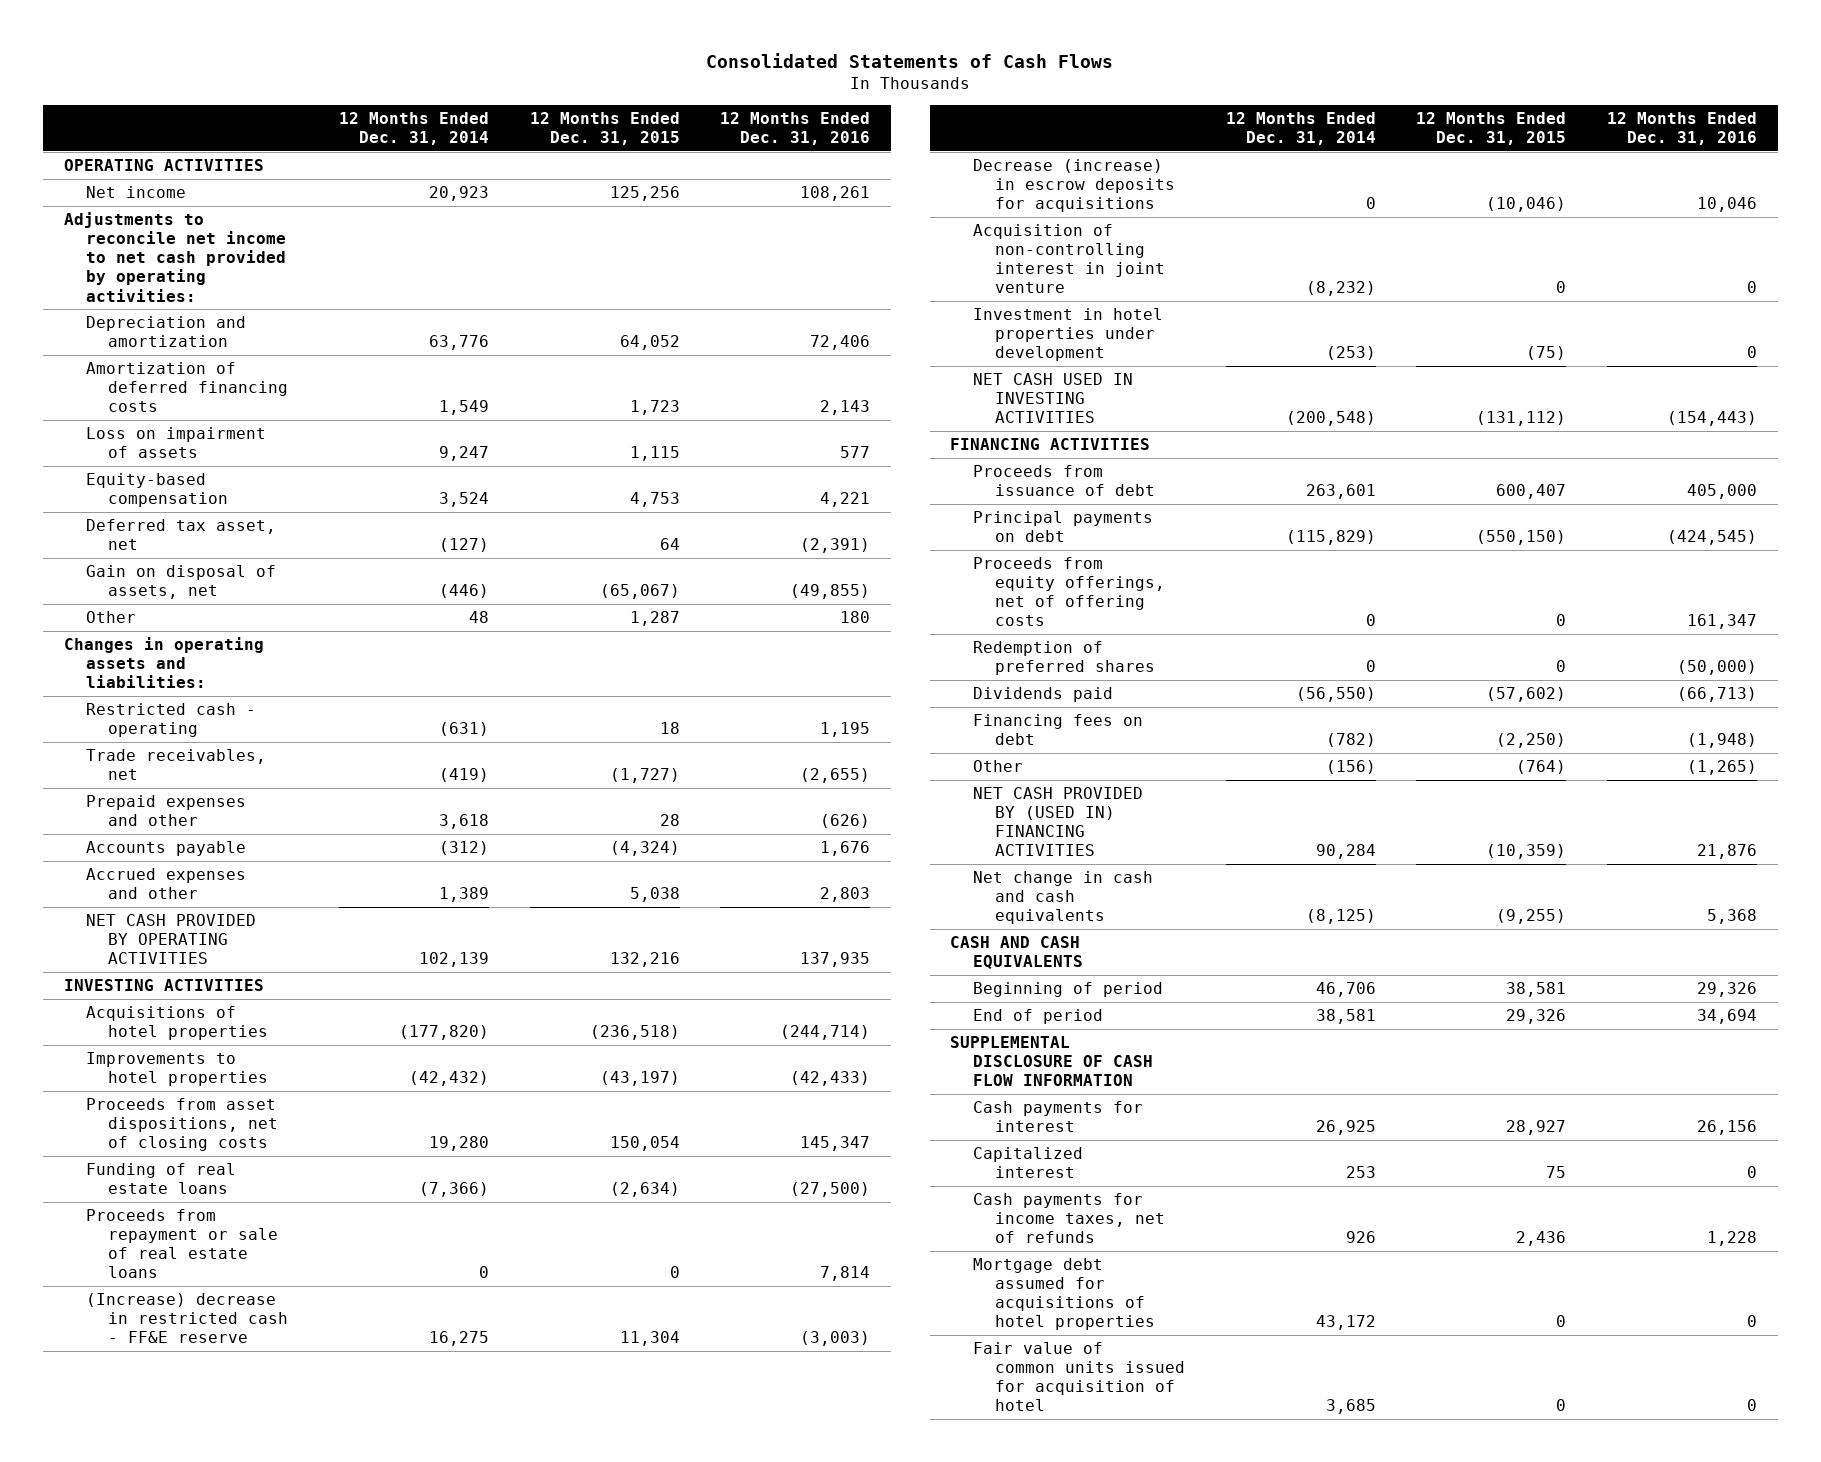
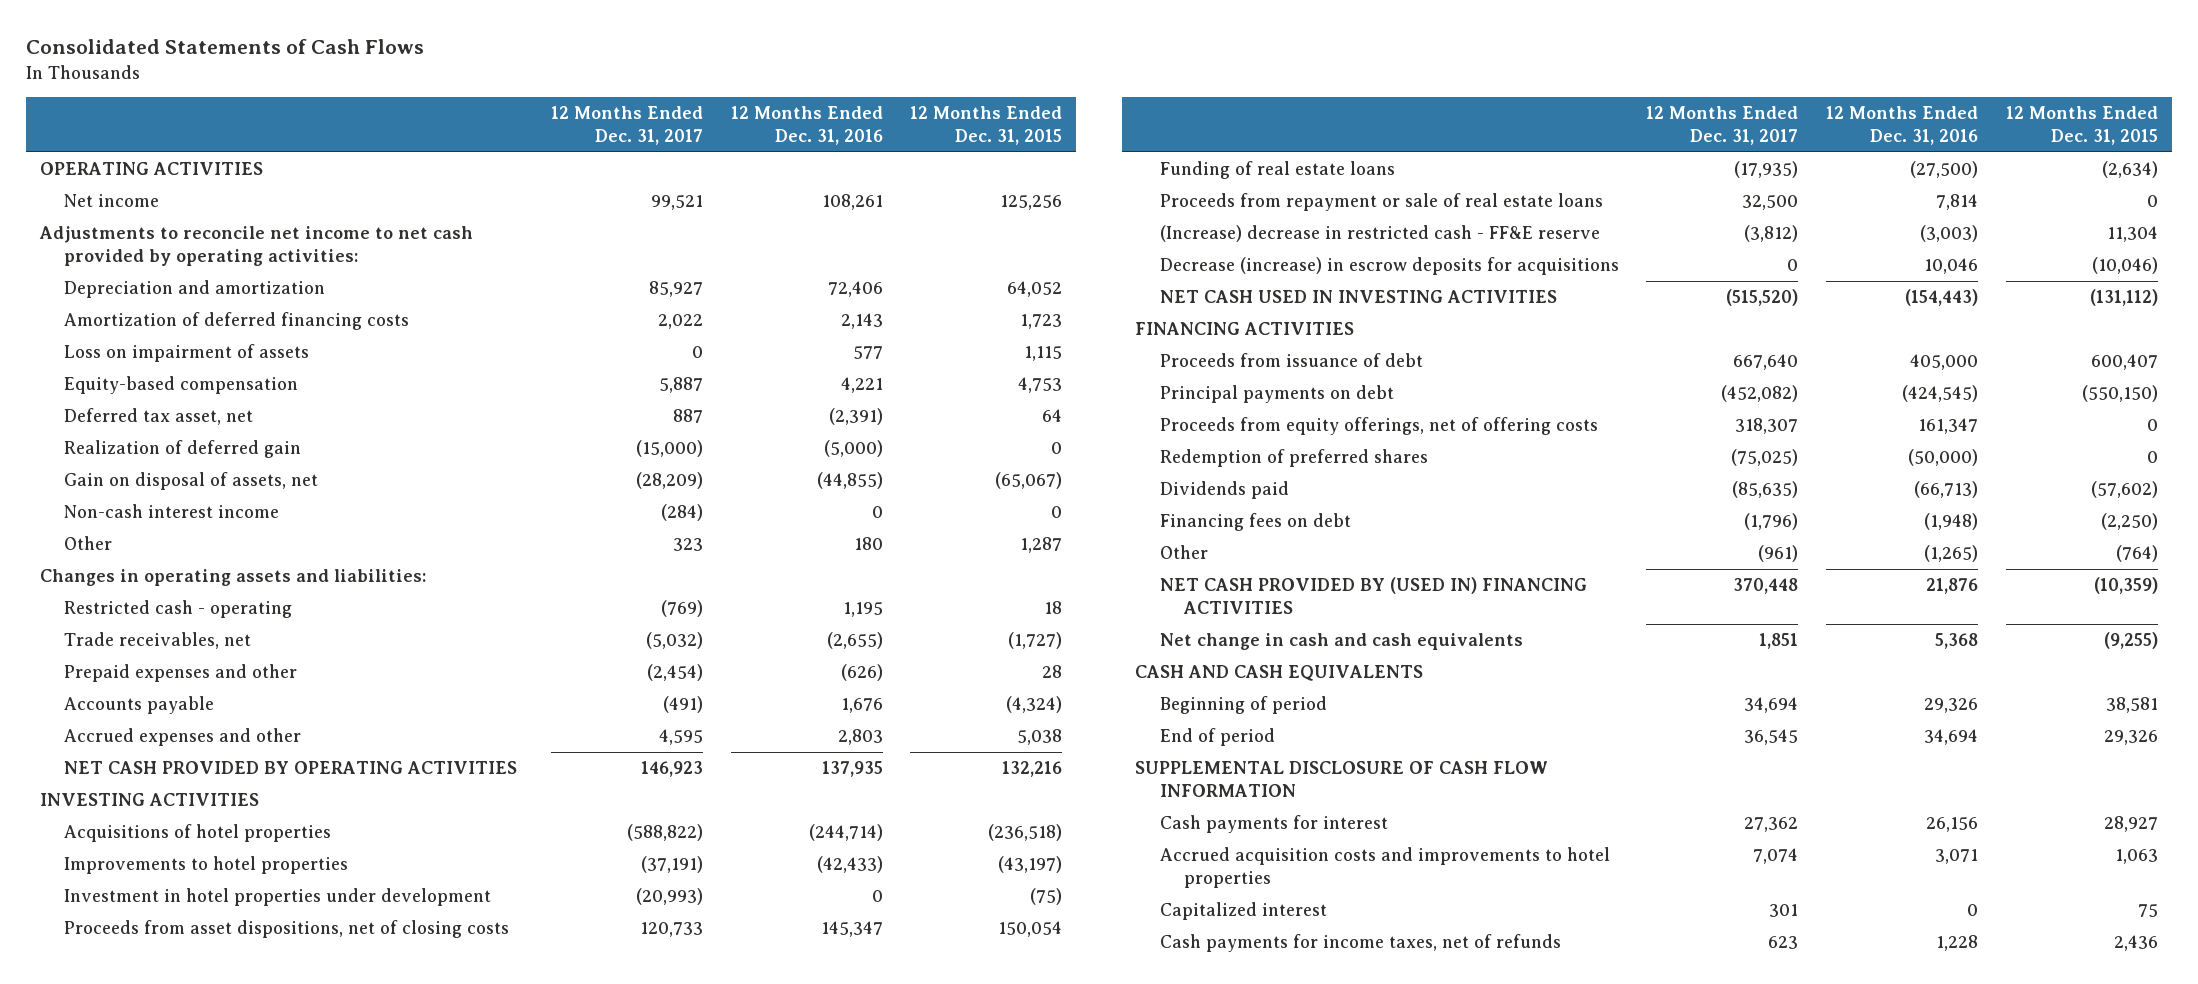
- | 12 Months Ended Dec. 31, 2014 | 12 Months Ended Dec. 31, 2015 | 12 Months Ended Dec. 31, 2016
+ | 12 Months Ended Dec. 31, 2017 | 12 Months Ended Dec. 31, 2016 | 12 Months Ended Dec. 31, 2015
- Gain on disposal of assets, net | (446) | (65,067) | (49,855)
+ Realization of deferred gain | (15,000) | (5,000) | 0
+ Gain on disposal of assets, net | (28,209) | (44,855) | (65,067)
+ Non-cash interest income | (284) | 0 | 0
moved up: Investment in hotel properties under development | (20,993) | 0 | (75)
- Acquisition of non-controlling interest in joint venture | (8,232) | 0 | 0
+ Accrued acquisition costs and improvements to hotel properties | 7,074 | 3,071 | 1,063
- Mortgage debt assumed for acquisitions of hotel properties | 43,172 | 0 | 0
- Fair value of common units issued for acquisition of hotel | 3,685 | 0 | 0

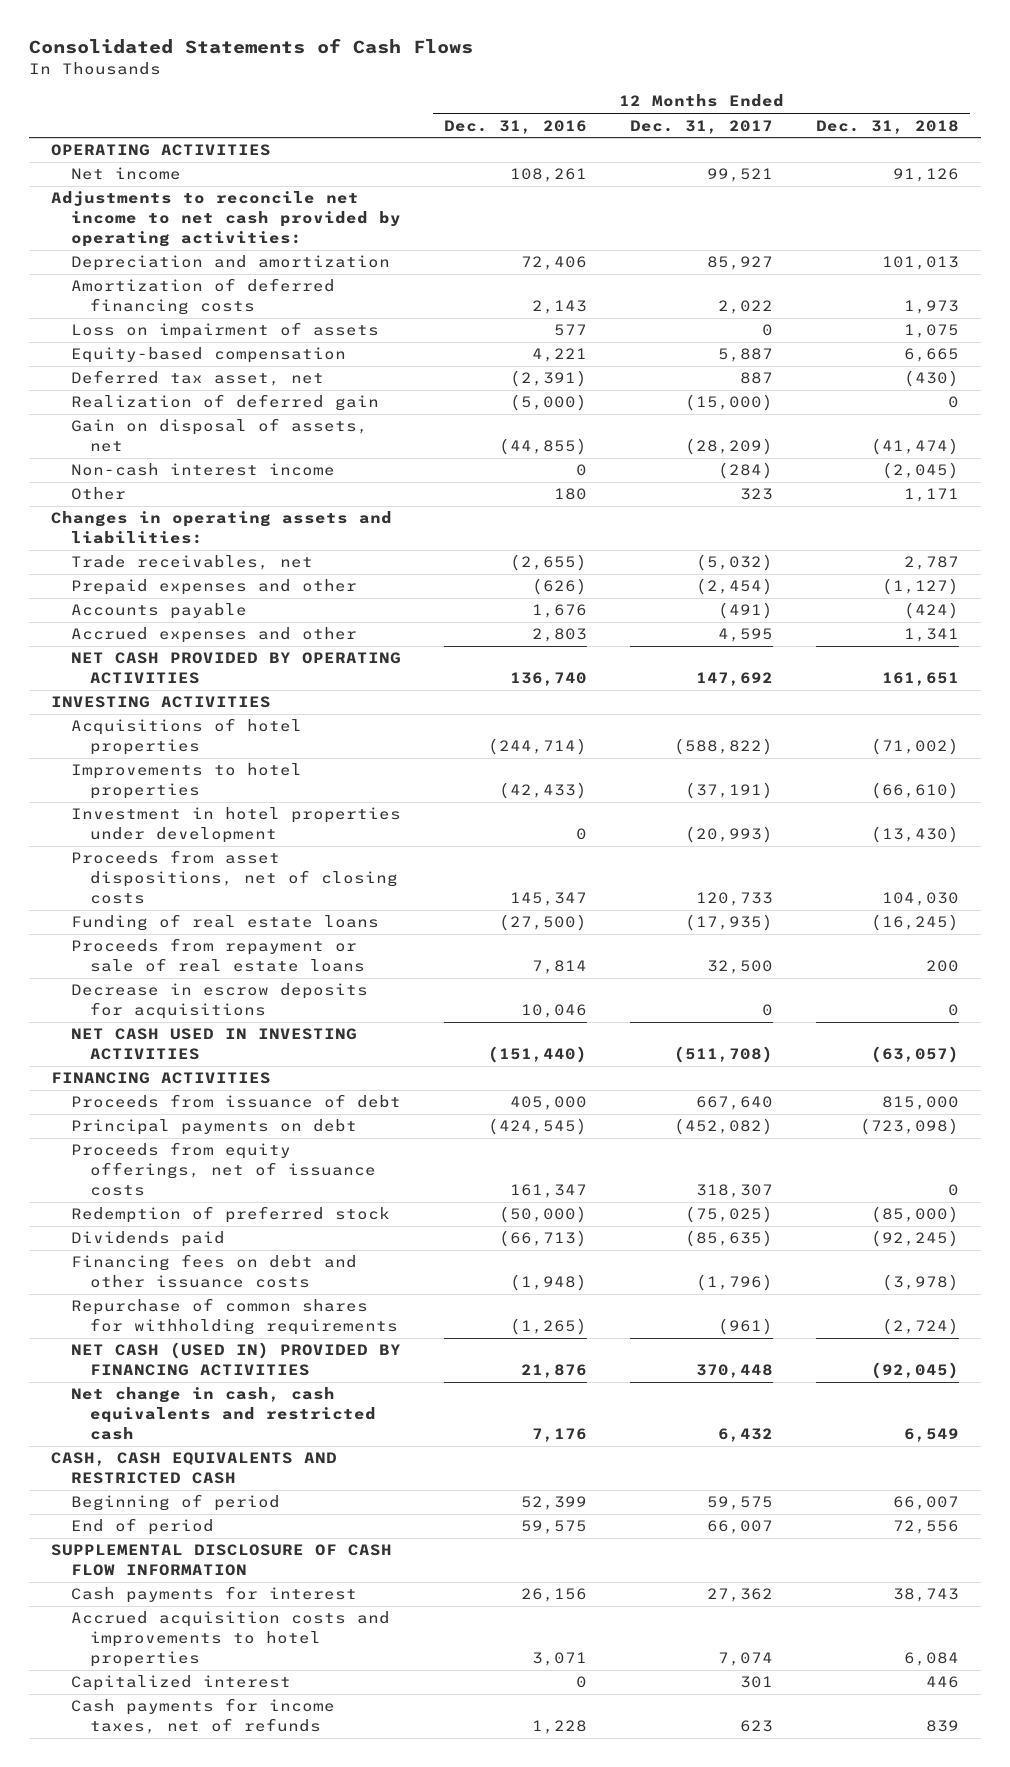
- | 12 Months Ended Dec. 31, 2017 | 12 Months Ended Dec. 31, 2016 | 12 Months Ended Dec. 31, 2015
+ | 12 Months Ended Dec. 31, 2016 | 12 Months Ended Dec. 31, 2017 | 12 Months Ended Dec. 31, 2018
- Restricted cash - operating | (769) | 1,195 | 18
- NET CASH PROVIDED BY OPERATING ACTIVITIES | 146,923 | 137,935 | 132,216
+ NET CASH PROVIDED BY OPERATING ACTIVITIES | 136,740 | 147,692 | 161,651
- (Increase) decrease in restricted cash - FF&E reserve | (3,812) | (3,003) | 11,304
- Decrease (increase) in escrow deposits for acquisitions | 0 | 10,046 | (10,046)
- NET CASH USED IN INVESTING ACTIVITIES | (515,520) | (154,443) | (131,112)
+ Decrease in escrow deposits for acquisitions | 10,046 | 0 | 0
+ NET CASH USED IN INVESTING ACTIVITIES | (151,440) | (511,708) | (63,057)
- Proceeds from equity offerings, net of offering costs | 318,307 | 161,347 | 0
- Redemption of preferred shares | (75,025) | (50,000) | 0
+ Proceeds from equity offerings, net of issuance costs | 161,347 | 318,307 | 0
+ Redemption of preferred stock | (50,000) | (75,025) | (85,000)
- Financing fees on debt | (1,796) | (1,948) | (2,250)
- Other | (961) | (1,265) | (764)
- NET CASH PROVIDED BY (USED IN) FINANCING ACTIVITIES | 370,448 | 21,876 | (10,359)
- Net change in cash and cash equivalents | 1,851 | 5,368 | (9,255)
- CASH AND CASH EQUIVALENTS
- Beginning of period | 34,694 | 29,326 | 38,581
- End of period | 36,545 | 34,694 | 29,326
+ Financing fees on debt and other issuance costs | (1,948) | (1,796) | (3,978)
+ Repurchase of common shares for withholding requirements | (1,265) | (961) | (2,724)
+ NET CASH (USED IN) PROVIDED BY FINANCING ACTIVITIES | 21,876 | 370,448 | (92,045)
+ Net change in cash, cash equivalents and restricted cash | 7,176 | 6,432 | 6,549
+ CASH, CASH EQUIVALENTS AND RESTRICTED CASH
+ Beginning of period | 52,399 | 59,575 | 66,007
+ End of period | 59,575 | 66,007 | 72,556

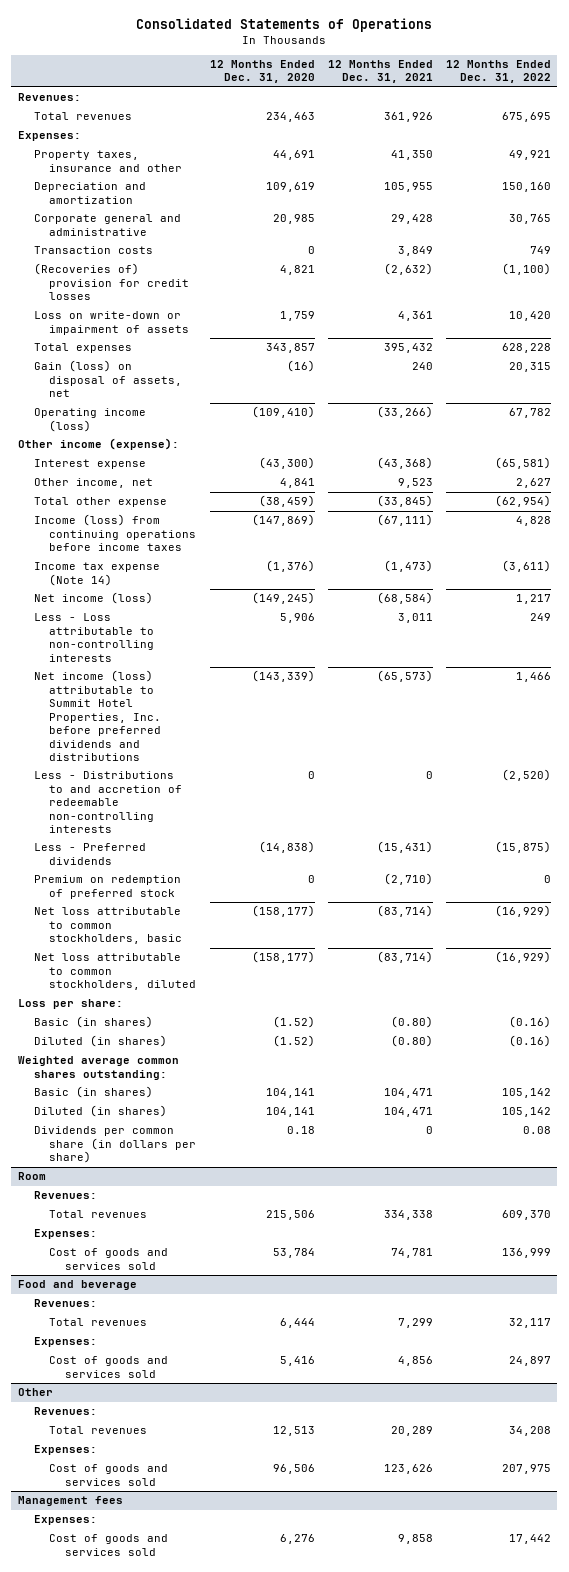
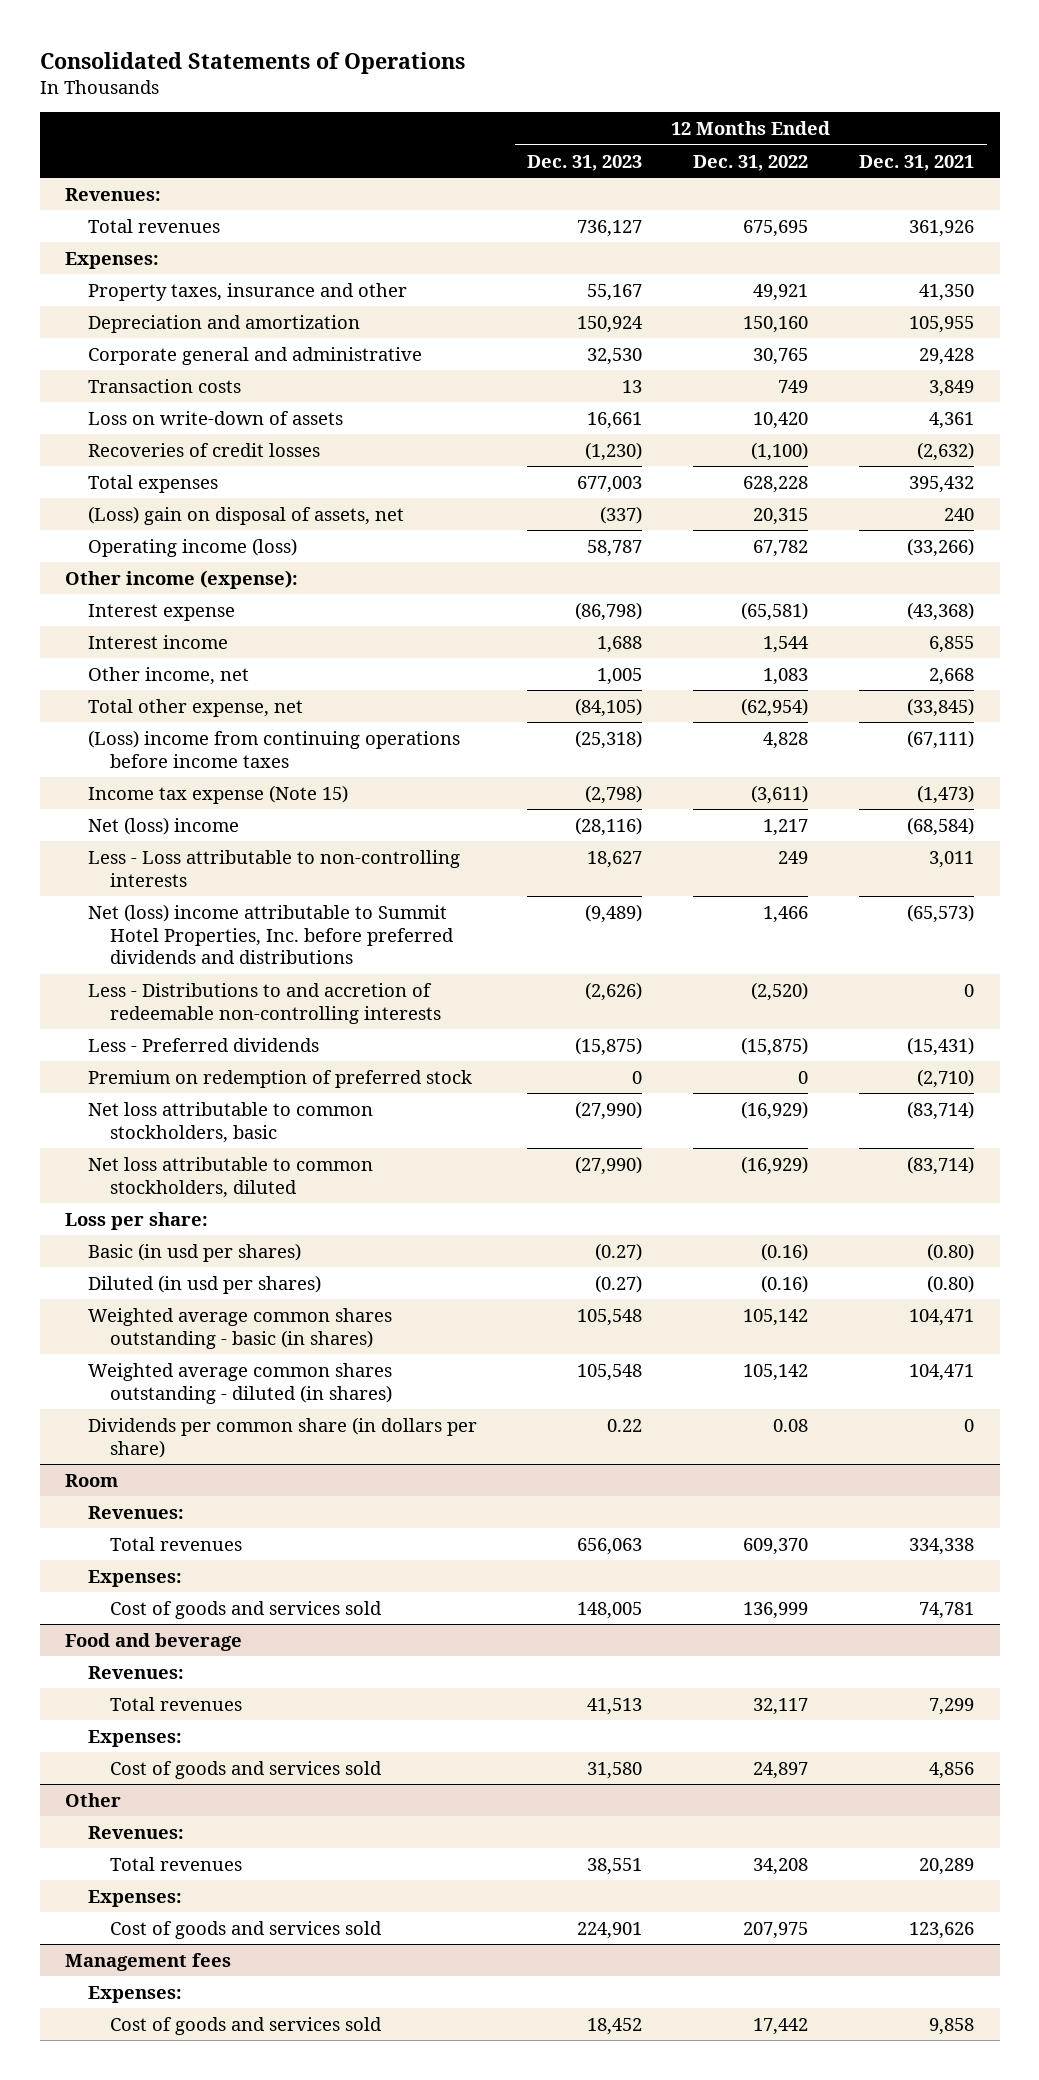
- | 12 Months Ended Dec. 31, 2020 | 12 Months Ended Dec. 31, 2021 | 12 Months Ended Dec. 31, 2022
+ | 12 Months Ended Dec. 31, 2023 | 12 Months Ended Dec. 31, 2022 | 12 Months Ended Dec. 31, 2021
- (Recoveries of) provision for credit losses | 4,821 | (2,632) | (1,100)
- Loss on write-down or impairment of assets | 1,759 | 4,361 | 10,420
+ Loss on write-down of assets | 16,661 | 10,420 | 4,361
+ Recoveries of credit losses | (1,230) | (1,100) | (2,632)
- Gain (loss) on disposal of assets, net | (16) | 240 | 20,315
+ (Loss) gain on disposal of assets, net | (337) | 20,315 | 240
- Other income, net | 4,841 | 9,523 | 2,627
- Total other expense | (38,459) | (33,845) | (62,954)
- Income (loss) from continuing operations before income taxes | (147,869) | (67,111) | 4,828
- Income tax expense (Note 14) | (1,376) | (1,473) | (3,611)
- Net income (loss) | (149,245) | (68,584) | 1,217
+ Interest income | 1,688 | 1,544 | 6,855
+ Other income, net | 1,005 | 1,083 | 2,668
+ Total other expense, net | (84,105) | (62,954) | (33,845)
+ (Loss) income from continuing operations before income taxes | (25,318) | 4,828 | (67,111)
+ Income tax expense (Note 15) | (2,798) | (3,611) | (1,473)
+ Net (loss) income | (28,116) | 1,217 | (68,584)
- Net income (loss) attributable to Summit Hotel Properties, Inc. before preferred dividends and distributions | (143,339) | (65,573) | 1,466
+ Net (loss) income attributable to Summit Hotel Properties, Inc. before preferred dividends and distributions | (9,489) | 1,466 | (65,573)
- Basic (in shares) | (1.52) | (0.80) | (0.16)
- Diluted (in shares) | (1.52) | (0.80) | (0.16)
- Weighted average common shares outstanding:
- Basic (in shares) | 104,141 | 104,471 | 105,142
- Diluted (in shares) | 104,141 | 104,471 | 105,142
+ Basic (in usd per shares) | (0.27) | (0.16) | (0.80)
+ Diluted (in usd per shares) | (0.27) | (0.16) | (0.80)
+ Weighted average common shares outstanding - basic (in shares) | 105,548 | 105,142 | 104,471
+ Weighted average common shares outstanding - diluted (in shares) | 105,548 | 105,142 | 104,471

